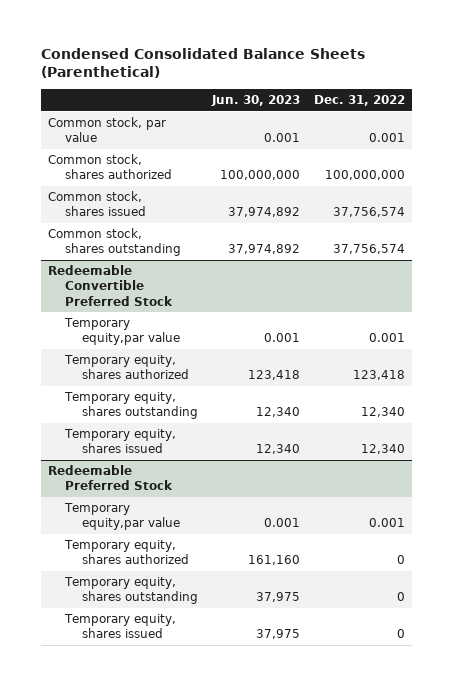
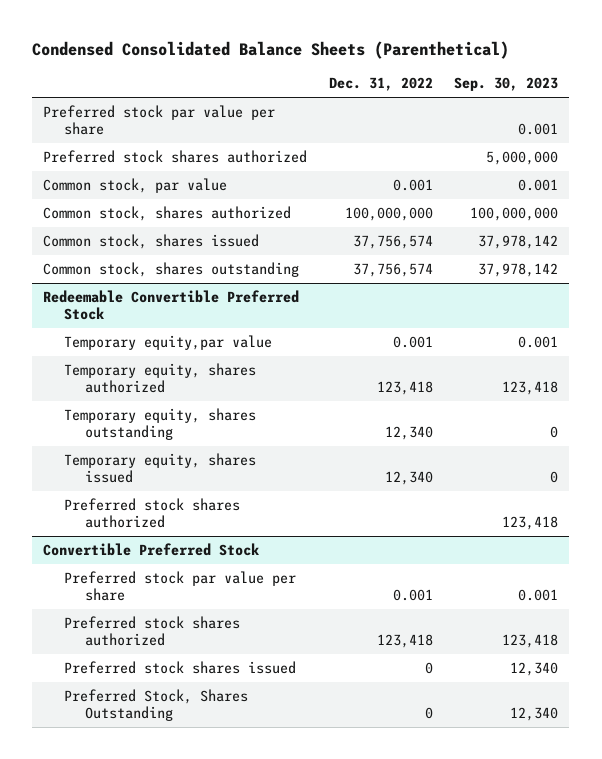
- | Jun. 30, 2023 | Dec. 31, 2022
+ | Dec. 31, 2022 | Sep. 30, 2023
+ Preferred stock par value per share | | 0.001
+ Preferred stock shares authorized | | 5,000,000
- Redeemable Preferred Stock
- Temporary equity,par value | 0.001 | 0.001
- Temporary equity, shares authorized | 161,160 | 0
- Temporary equity, shares outstanding | 37,975 | 0
- Temporary equity, shares issued | 37,975 | 0
@ Redeemable Convertible Preferred Stock
+ Preferred stock shares authorized | | 123,418
+ Convertible Preferred Stock
+ Preferred stock par value per share | 0.001 | 0.001
+ Preferred stock shares authorized | 123,418 | 123,418
+ Preferred stock shares issued | 0 | 12,340
+ Preferred Stock, Shares Outstanding | 0 | 12,340

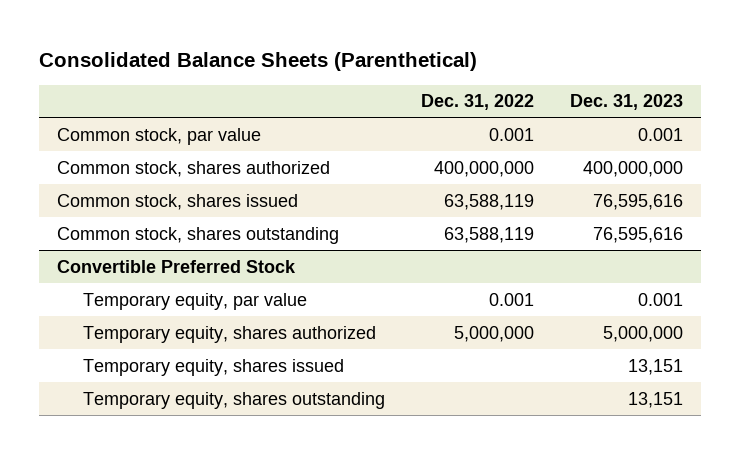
- Condensed Consolidated Balance Sheets (Parenthetical)
+ Consolidated Balance Sheets (Parenthetical)
- | Dec. 31, 2022 | Sep. 30, 2023
+ | Dec. 31, 2022 | Dec. 31, 2023
- Preferred stock par value per share | | 0.001
- Preferred stock shares authorized | | 5,000,000
- Common stock, shares authorized | 100,000,000 | 100,000,000
- Common stock, shares issued | 37,756,574 | 37,978,142
- Common stock, shares outstanding | 37,756,574 | 37,978,142
- Redeemable Convertible Preferred Stock
- Temporary equity,par value | 0.001 | 0.001
- Temporary equity, shares authorized | 123,418 | 123,418
- Temporary equity, shares outstanding | 12,340 | 0
- Temporary equity, shares issued | 12,340 | 0
- Preferred stock shares authorized | | 123,418
+ Common stock, shares authorized | 400,000,000 | 400,000,000
+ Common stock, shares issued | 63,588,119 | 76,595,616
+ Common stock, shares outstanding | 63,588,119 | 76,595,616
@ Convertible Preferred Stock
- Preferred stock par value per share | 0.001 | 0.001
- Preferred stock shares authorized | 123,418 | 123,418
- Preferred stock shares issued | 0 | 12,340
- Preferred Stock, Shares Outstanding | 0 | 12,340
+ Temporary equity, par value | 0.001 | 0.001
+ Temporary equity, shares authorized | 5,000,000 | 5,000,000
+ Temporary equity, shares issued | | 13,151
+ Temporary equity, shares outstanding | | 13,151

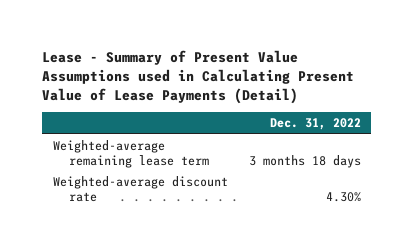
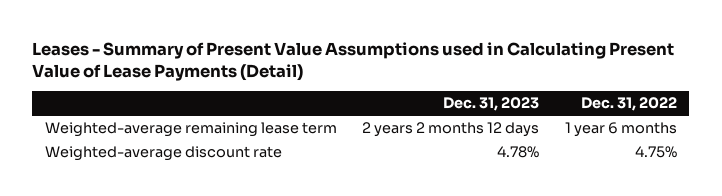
- Lease - Summary of Present Value Assumptions used in Calculating Present Value of Lease Payments (Detail)
+ Leases - Summary of Present Value Assumptions used in Calculating Present Value of Lease Payments (Detail)
- | Dec. 31, 2022
+ | Dec. 31, 2023 | Dec. 31, 2022
- Weighted-average remaining lease term | 3 months 18 days
- Weighted-average discount rate | 4.30%
+ Weighted-average remaining lease term | 2 years 2 months 12 days | 1 year 6 months
+ Weighted-average discount rate | 4.78% | 4.75%

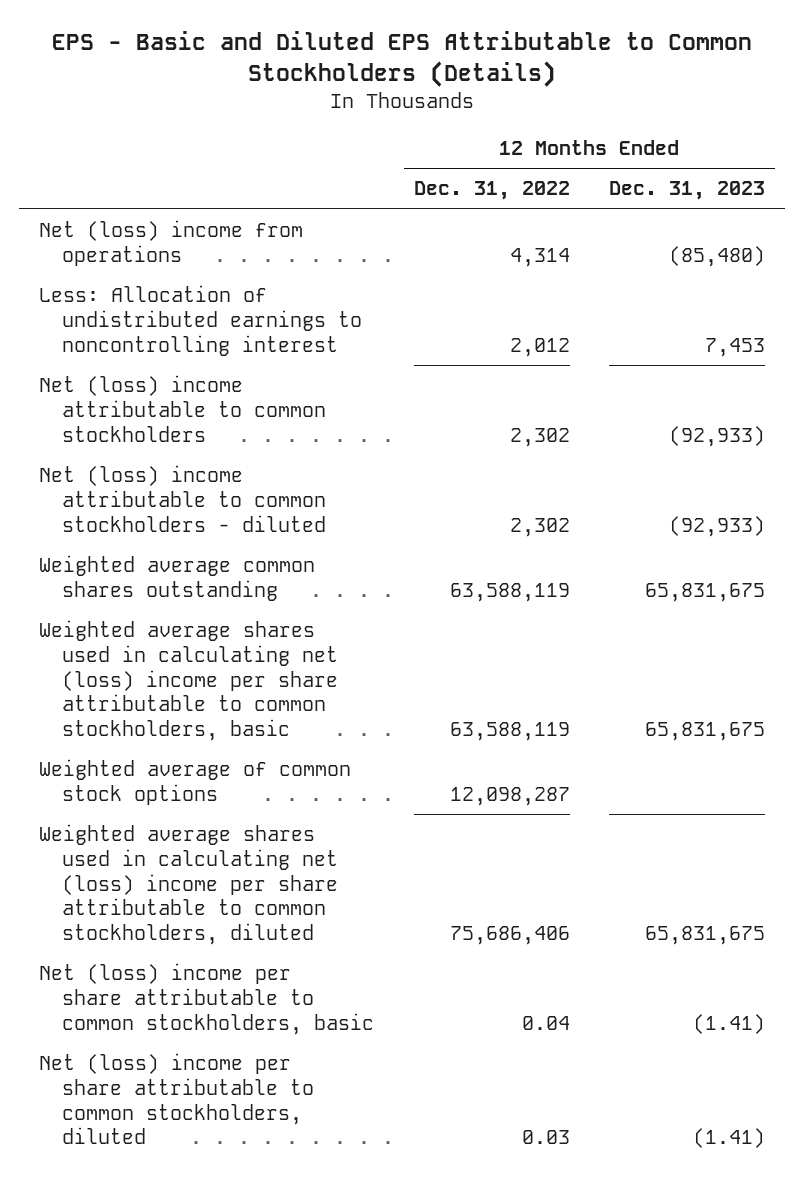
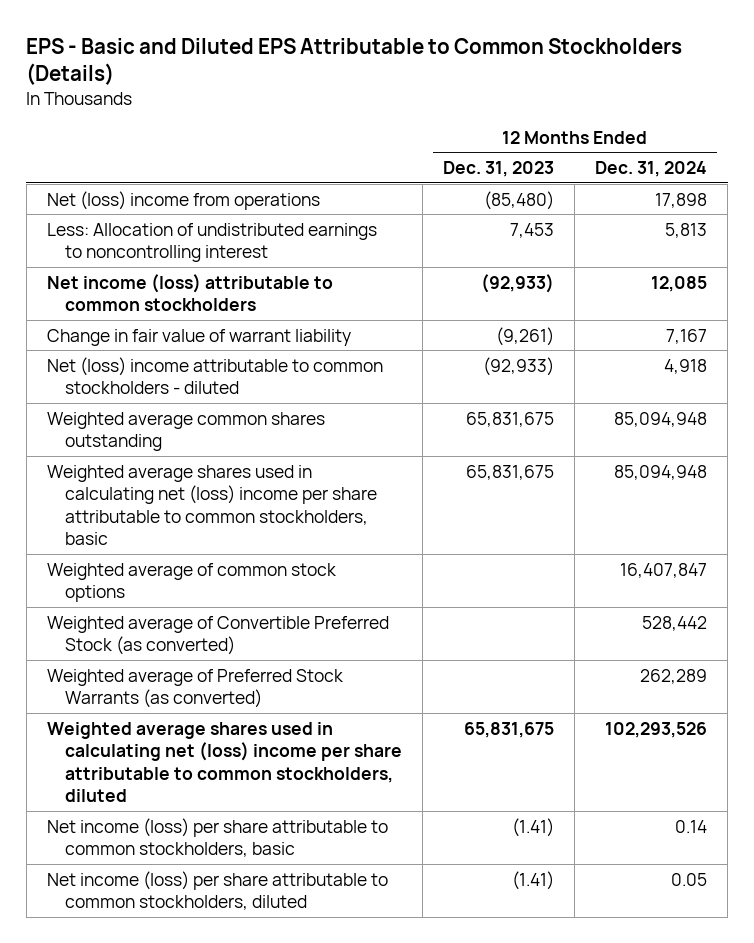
- | 12 Months Ended Dec. 31, 2022 | 12 Months Ended Dec. 31, 2023
+ | 12 Months Ended Dec. 31, 2023 | 12 Months Ended Dec. 31, 2024
- Net (loss) income attributable to common stockholders | 2,302 | (92,933)
+ Net income (loss) attributable to common stockholders | (92,933) | 12,085
+ Change in fair value of warrant liability | (9,261) | 7,167
+ Weighted average of Convertible Preferred Stock (as converted) | | 528,442
+ Weighted average of Preferred Stock Warrants (as converted) | | 262,289
- Net (loss) income per share attributable to common stockholders, basic | 0.04 | (1.41)
- Net (loss) income per share attributable to common stockholders, diluted | 0.03 | (1.41)
+ Net income (loss) per share attributable to common stockholders, basic | (1.41) | 0.14
+ Net income (loss) per share attributable to common stockholders, diluted | (1.41) | 0.05

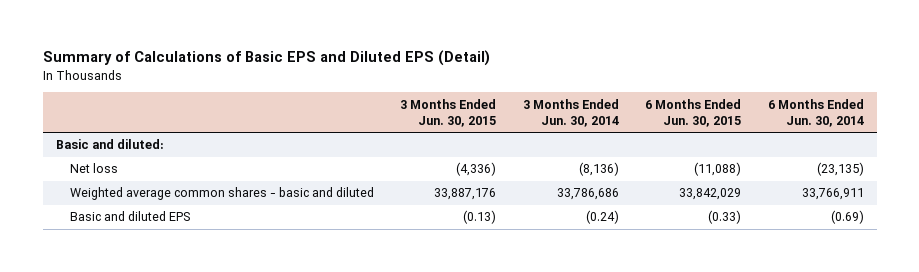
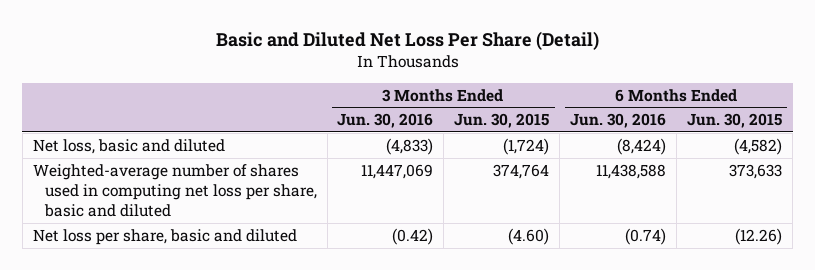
- Summary of Calculations of Basic EPS and Diluted EPS (Detail)
+ Basic and Diluted Net Loss Per Share (Detail)
- | 3 Months Ended Jun. 30, 2015 | 3 Months Ended Jun. 30, 2014 | 6 Months Ended Jun. 30, 2015 | 6 Months Ended Jun. 30, 2014
+ | 3 Months Ended Jun. 30, 2016 | 3 Months Ended Jun. 30, 2015 | 6 Months Ended Jun. 30, 2016 | 6 Months Ended Jun. 30, 2015
- Basic and diluted:
- Net loss | (4,336) | (8,136) | (11,088) | (23,135)
- Weighted average common shares - basic and diluted | 33,887,176 | 33,786,686 | 33,842,029 | 33,766,911
- Basic and diluted EPS | (0.13) | (0.24) | (0.33) | (0.69)
+ Net loss, basic and diluted | (4,833) | (1,724) | (8,424) | (4,582)
+ Weighted-average number of shares used in computing net loss per share, basic and diluted | 11,447,069 | 374,764 | 11,438,588 | 373,633
+ Net loss per share, basic and diluted | (0.42) | (4.60) | (0.74) | (12.26)

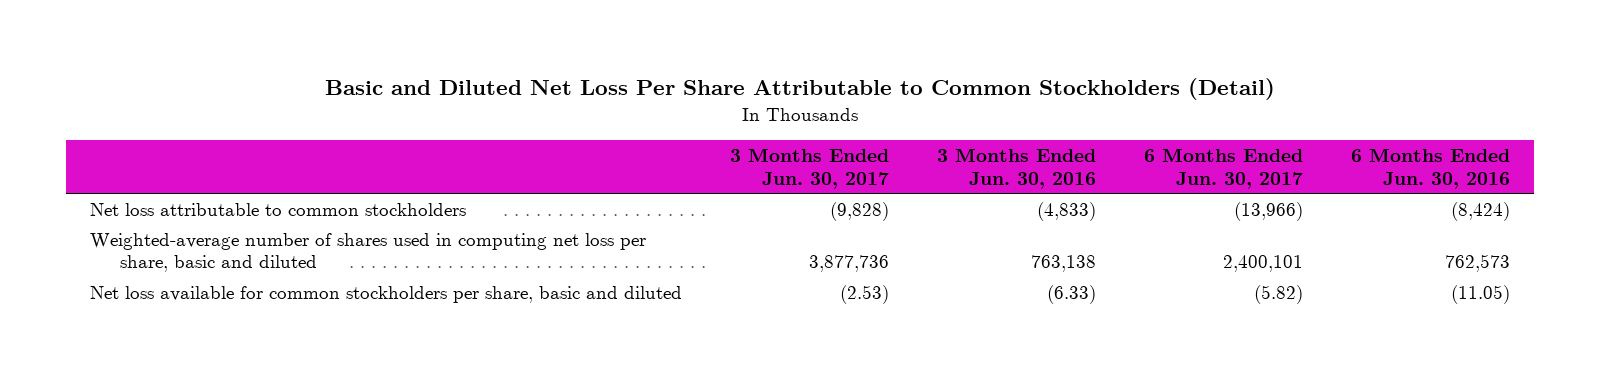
- Basic and Diluted Net Loss Per Share (Detail)
+ Basic and Diluted Net Loss Per Share Attributable to Common Stockholders (Detail)
- | 3 Months Ended Jun. 30, 2016 | 3 Months Ended Jun. 30, 2015 | 6 Months Ended Jun. 30, 2016 | 6 Months Ended Jun. 30, 2015
+ | 3 Months Ended Jun. 30, 2017 | 3 Months Ended Jun. 30, 2016 | 6 Months Ended Jun. 30, 2017 | 6 Months Ended Jun. 30, 2016
- Net loss, basic and diluted | (4,833) | (1,724) | (8,424) | (4,582)
- Weighted-average number of shares used in computing net loss per share, basic and diluted | 11,447,069 | 374,764 | 11,438,588 | 373,633
- Net loss per share, basic and diluted | (0.42) | (4.60) | (0.74) | (12.26)
+ Net loss attributable to common stockholders | (9,828) | (4,833) | (13,966) | (8,424)
+ Weighted-average number of shares used in computing net loss per share, basic and diluted | 3,877,736 | 763,138 | 2,400,101 | 762,573
+ Net loss available for common stockholders per share, basic and diluted | (2.53) | (6.33) | (5.82) | (11.05)

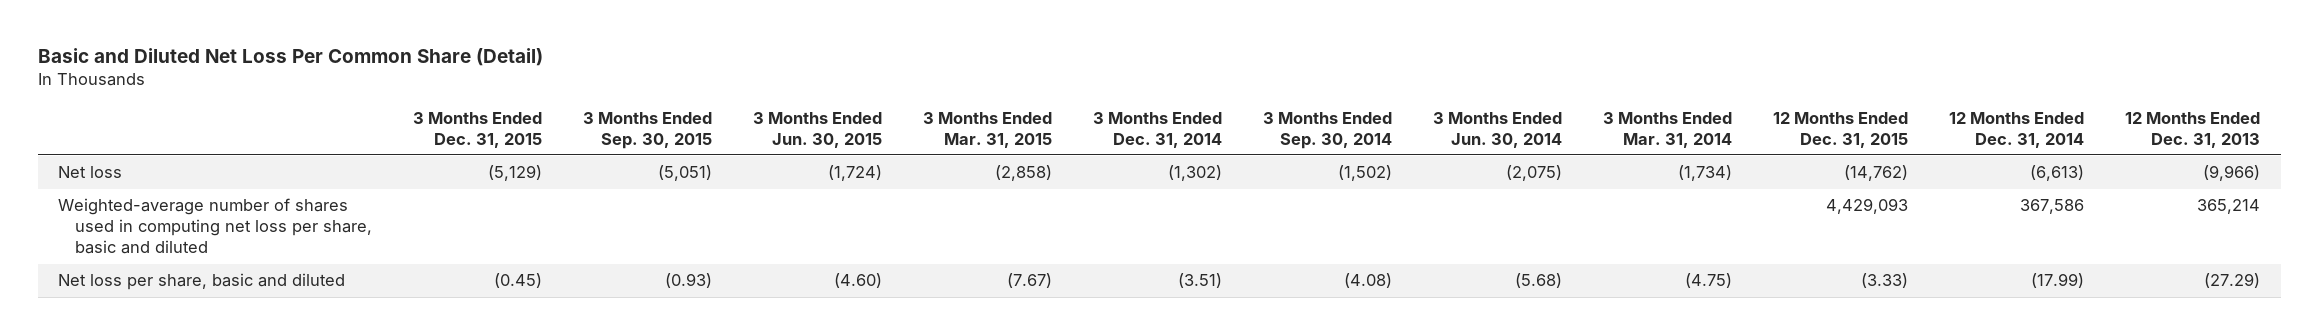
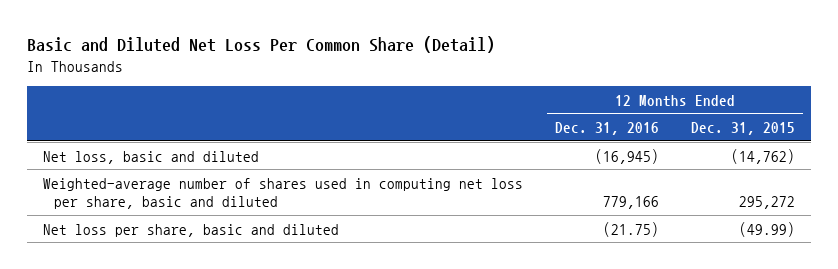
- | 3 Months Ended Dec. 31, 2015 | 3 Months Ended Sep. 30, 2015 | 3 Months Ended Jun. 30, 2015 | 3 Months Ended Mar. 31, 2015 | 3 Months Ended Dec. 31, 2014 | 3 Months Ended Sep. 30, 2014 | 3 Months Ended Jun. 30, 2014 | 3 Months Ended Mar. 31, 2014 | 12 Months Ended Dec. 31, 2015 | 12 Months Ended Dec. 31, 2014 | 12 Months Ended Dec. 31, 2013
+ | 12 Months Ended Dec. 31, 2016 | 12 Months Ended Dec. 31, 2015
- Net loss | (5,129) | (5,051) | (1,724) | (2,858) | (1,302) | (1,502) | (2,075) | (1,734) | (14,762) | (6,613) | (9,966)
- Weighted-average number of shares used in computing net loss per share, basic and diluted | | | | | | | | | 4,429,093 | 367,586 | 365,214
- Net loss per share, basic and diluted | (0.45) | (0.93) | (4.60) | (7.67) | (3.51) | (4.08) | (5.68) | (4.75) | (3.33) | (17.99) | (27.29)
+ Net loss, basic and diluted | (16,945) | (14,762)
+ Weighted-average number of shares used in computing net loss per share, basic and diluted | 779,166 | 295,272
+ Net loss per share, basic and diluted | (21.75) | (49.99)

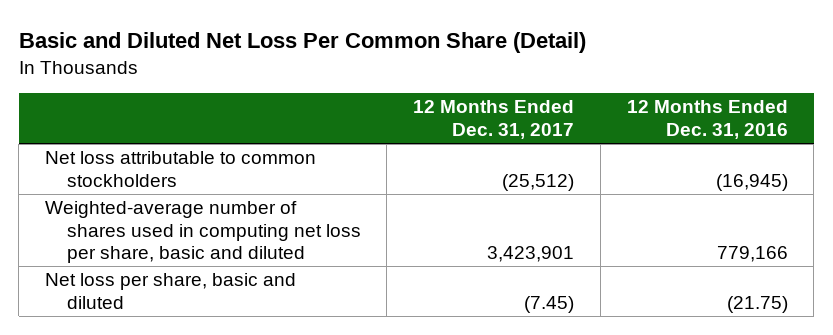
- | 12 Months Ended Dec. 31, 2016 | 12 Months Ended Dec. 31, 2015
+ | 12 Months Ended Dec. 31, 2017 | 12 Months Ended Dec. 31, 2016
- Net loss, basic and diluted | (16,945) | (14,762)
+ Net loss attributable to common stockholders | (25,512) | (16,945)

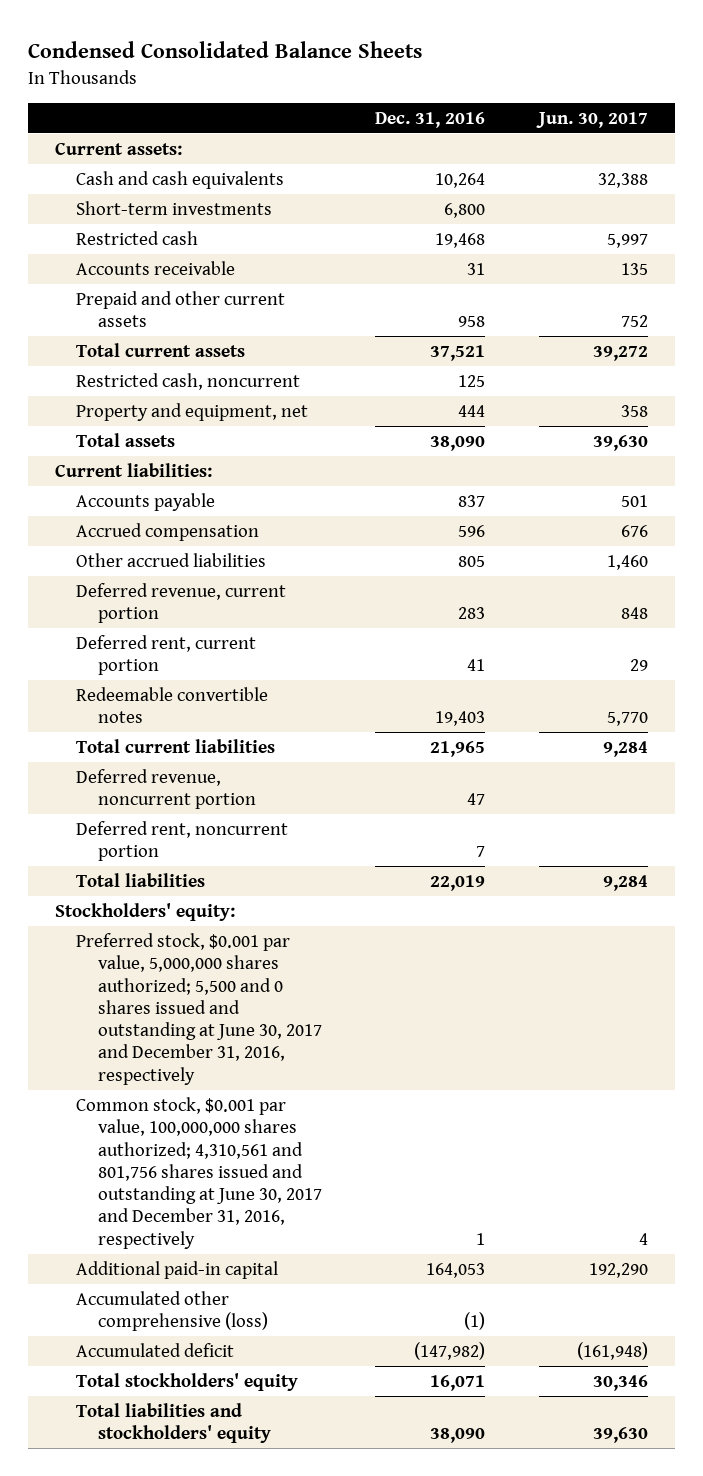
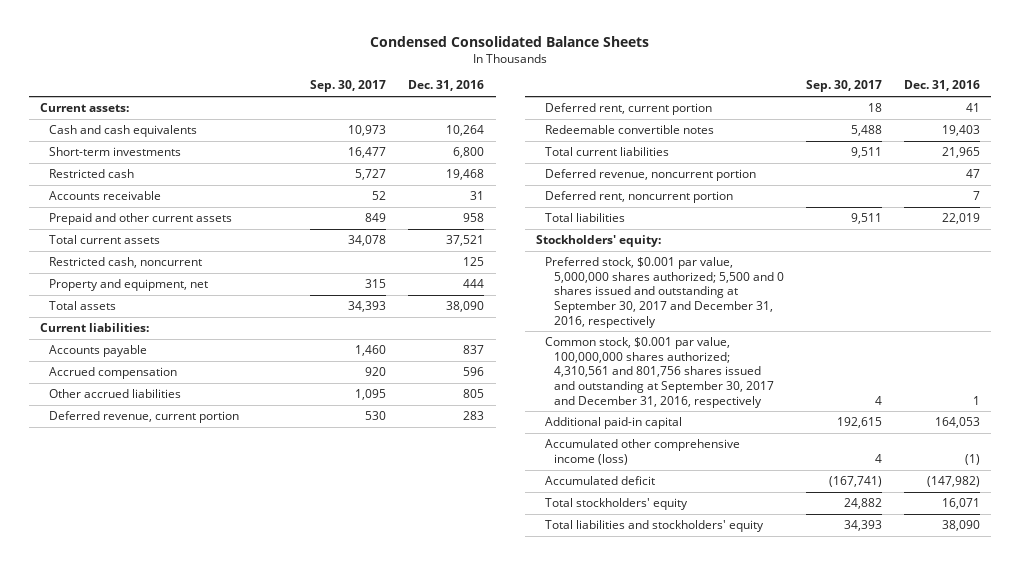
- | Dec. 31, 2016 | Jun. 30, 2017
+ | Sep. 30, 2017 | Dec. 31, 2016
- Preferred stock, $0.001 par value, 5,000,000 shares authorized; 5,500 and 0 shares issued and outstanding at June 30, 2017 and December 31, 2016, respectively
- Common stock, $0.001 par value, 100,000,000 shares authorized; 4,310,561 and 801,756 shares issued and outstanding at June 30, 2017 and December 31, 2016, respectively | 1 | 4
+ Preferred stock, $0.001 par value, 5,000,000 shares authorized; 5,500 and 0 shares issued and outstanding at September 30, 2017 and December 31, 2016, respectively
+ Common stock, $0.001 par value, 100,000,000 shares authorized; 4,310,561 and 801,756 shares issued and outstanding at September 30, 2017 and December 31, 2016, respectively | 4 | 1
- Accumulated other comprehensive (loss) | (1) |
+ Accumulated other comprehensive income (loss) | 4 | (1)

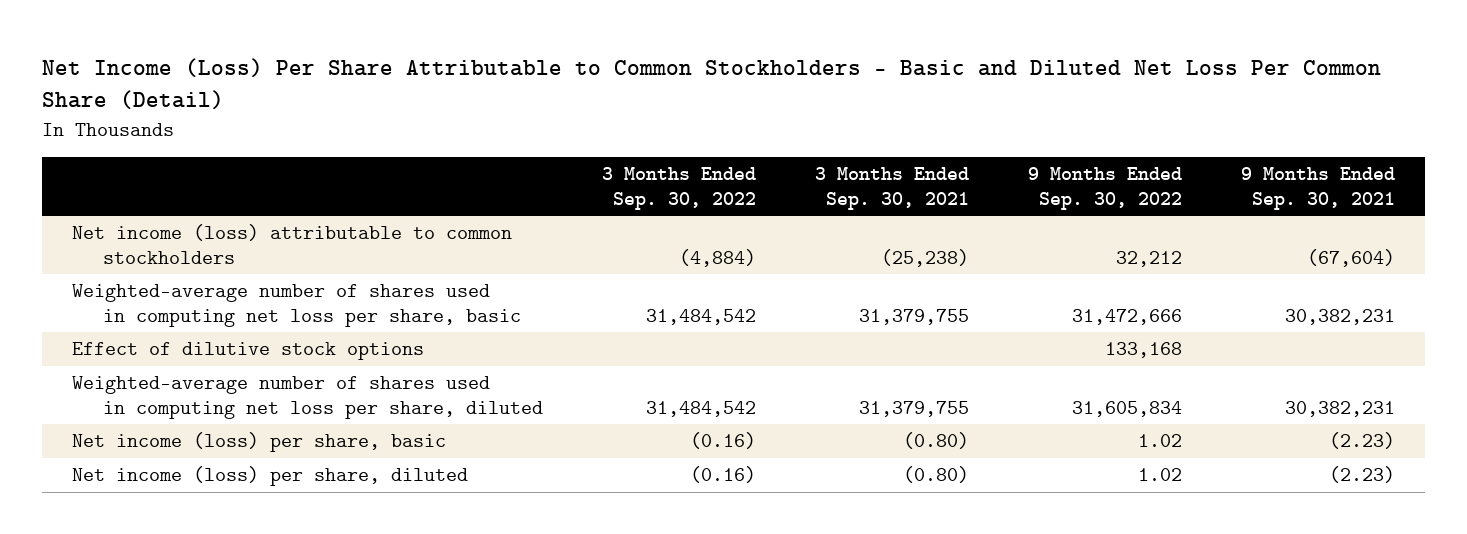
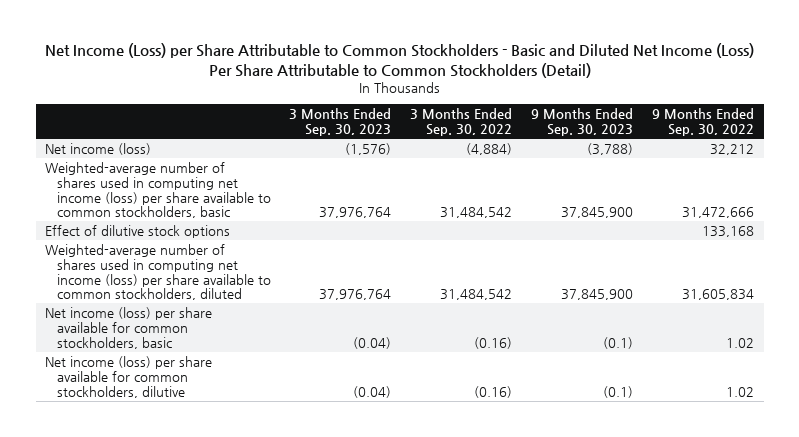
- Net Income (Loss) Per Share Attributable to Common Stockholders - Basic and Diluted Net Loss Per Common Share (Detail)
+ Net Income (Loss) per Share Attributable to Common Stockholders - Basic and Diluted Net Income (Loss) Per Share Attributable to Common Stockholders (Detail)
- | 3 Months Ended Sep. 30, 2022 | 3 Months Ended Sep. 30, 2021 | 9 Months Ended Sep. 30, 2022 | 9 Months Ended Sep. 30, 2021
+ | 3 Months Ended Sep. 30, 2023 | 3 Months Ended Sep. 30, 2022 | 9 Months Ended Sep. 30, 2023 | 9 Months Ended Sep. 30, 2022
- Net income (loss) attributable to common stockholders | (4,884) | (25,238) | 32,212 | (67,604)
- Weighted-average number of shares used in computing net loss per share, basic | 31,484,542 | 31,379,755 | 31,472,666 | 30,382,231
+ Net income (loss) | (1,576) | (4,884) | (3,788) | 32,212
+ Weighted-average number of shares used in computing net income (loss) per share available to common stockholders, basic | 37,976,764 | 31,484,542 | 37,845,900 | 31,472,666
- Weighted-average number of shares used in computing net loss per share, diluted | 31,484,542 | 31,379,755 | 31,605,834 | 30,382,231
- Net income (loss) per share, basic | (0.16) | (0.80) | 1.02 | (2.23)
- Net income (loss) per share, diluted | (0.16) | (0.80) | 1.02 | (2.23)
+ Weighted-average number of shares used in computing net income (loss) per share available to common stockholders, diluted | 37,976,764 | 31,484,542 | 37,845,900 | 31,605,834
+ Net income (loss) per share available for common stockholders, basic | (0.04) | (0.16) | (0.1) | 1.02
+ Net income (loss) per share available for common stockholders, dilutive | (0.04) | (0.16) | (0.1) | 1.02

